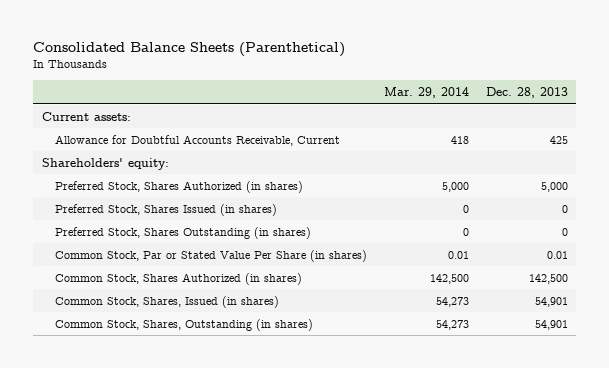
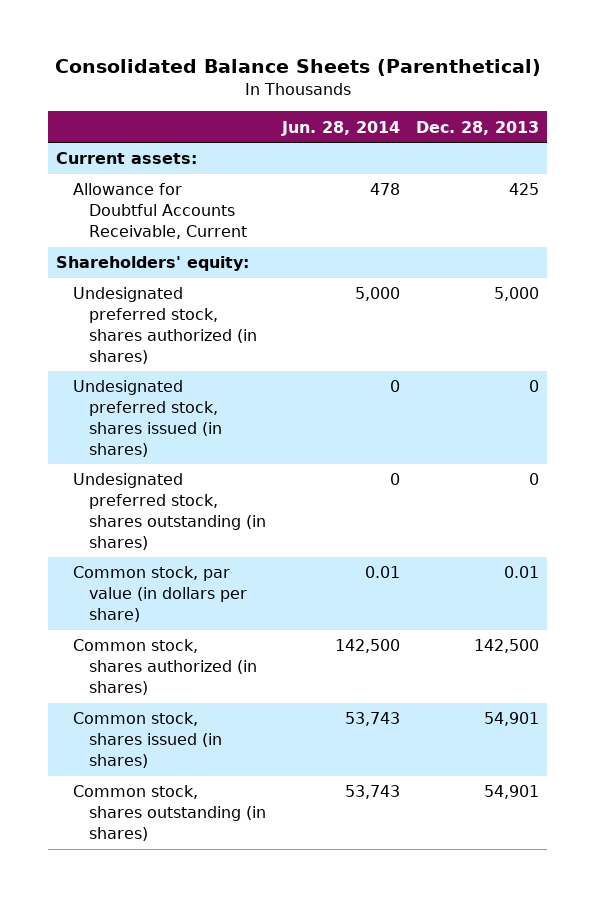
- | Mar. 29, 2014 | Dec. 28, 2013
+ | Jun. 28, 2014 | Dec. 28, 2013
- Preferred Stock, Shares Authorized (in shares) | 5,000 | 5,000
- Preferred Stock, Shares Issued (in shares) | 0 | 0
- Preferred Stock, Shares Outstanding (in shares) | 0 | 0
- Common Stock, Par or Stated Value Per Share (in shares) | 0.01 | 0.01
- Common Stock, Shares Authorized (in shares) | 142,500 | 142,500
- Common Stock, Shares, Issued (in shares) | 54,273 | 54,901
- Common Stock, Shares, Outstanding (in shares) | 54,273 | 54,901
+ Undesignated preferred stock, shares authorized (in shares) | 5,000 | 5,000
+ Undesignated preferred stock, shares issued (in shares) | 0 | 0
+ Undesignated preferred stock, shares outstanding (in shares) | 0 | 0
+ Common stock, par value (in dollars per share) | 0.01 | 0.01
+ Common stock, shares authorized (in shares) | 142,500 | 142,500
+ Common stock, shares issued (in shares) | 53,743 | 54,901
+ Common stock, shares outstanding (in shares) | 53,743 | 54,901

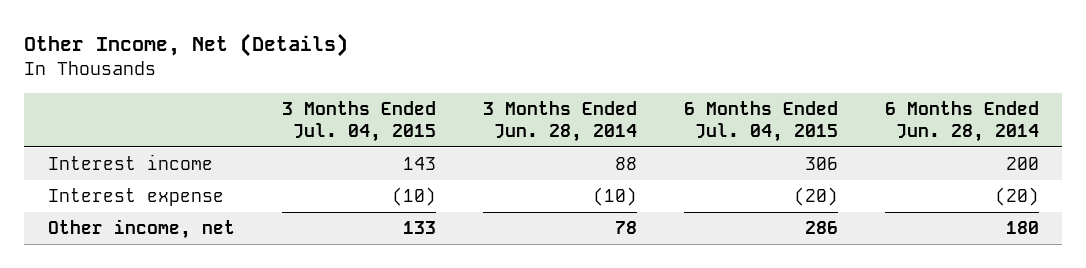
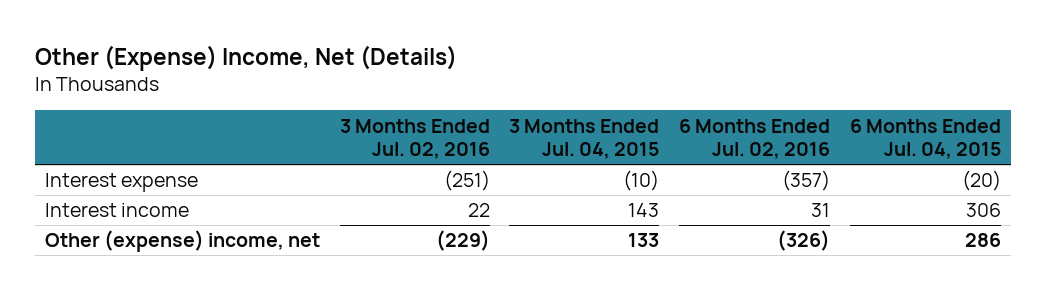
- Other Income, Net (Details)
+ Other (Expense) Income, Net (Details)
- | 3 Months Ended Jul. 04, 2015 | 3 Months Ended Jun. 28, 2014 | 6 Months Ended Jul. 04, 2015 | 6 Months Ended Jun. 28, 2014
+ | 3 Months Ended Jul. 02, 2016 | 3 Months Ended Jul. 04, 2015 | 6 Months Ended Jul. 02, 2016 | 6 Months Ended Jul. 04, 2015
- Other income, net | 133 | 78 | 286 | 180
moved down: Interest income | 22 | 143 | 31 | 306
+ Other (expense) income, net | (229) | 133 | (326) | 286

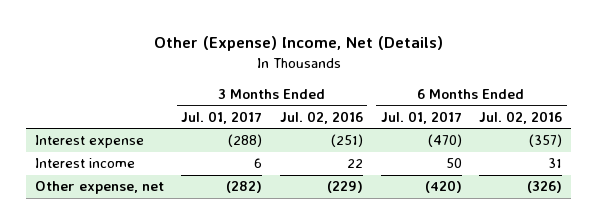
- | 3 Months Ended Jul. 02, 2016 | 3 Months Ended Jul. 04, 2015 | 6 Months Ended Jul. 02, 2016 | 6 Months Ended Jul. 04, 2015
+ | 3 Months Ended Jul. 01, 2017 | 3 Months Ended Jul. 02, 2016 | 6 Months Ended Jul. 01, 2017 | 6 Months Ended Jul. 02, 2016
- Other (expense) income, net | (229) | 133 | (326) | 286
+ Other expense, net | (282) | (229) | (420) | (326)

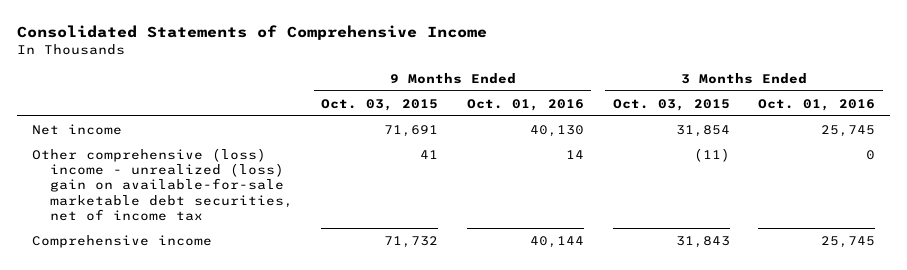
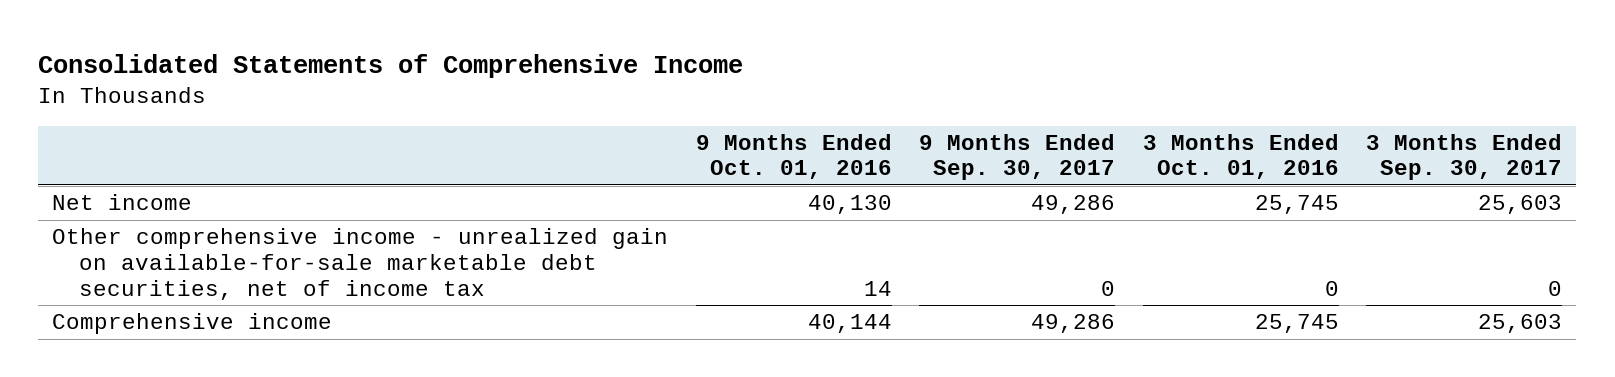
- | 9 Months Ended Oct. 03, 2015 | 9 Months Ended Oct. 01, 2016 | 3 Months Ended Oct. 03, 2015 | 3 Months Ended Oct. 01, 2016
+ | 9 Months Ended Oct. 01, 2016 | 9 Months Ended Sep. 30, 2017 | 3 Months Ended Oct. 01, 2016 | 3 Months Ended Sep. 30, 2017
- Other comprehensive (loss) income - unrealized (loss) gain on available-for-sale marketable debt securities, net of income tax | 41 | 14 | (11) | 0
+ Other comprehensive income - unrealized gain on available-for-sale marketable debt securities, net of income tax | 14 | 0 | 0 | 0

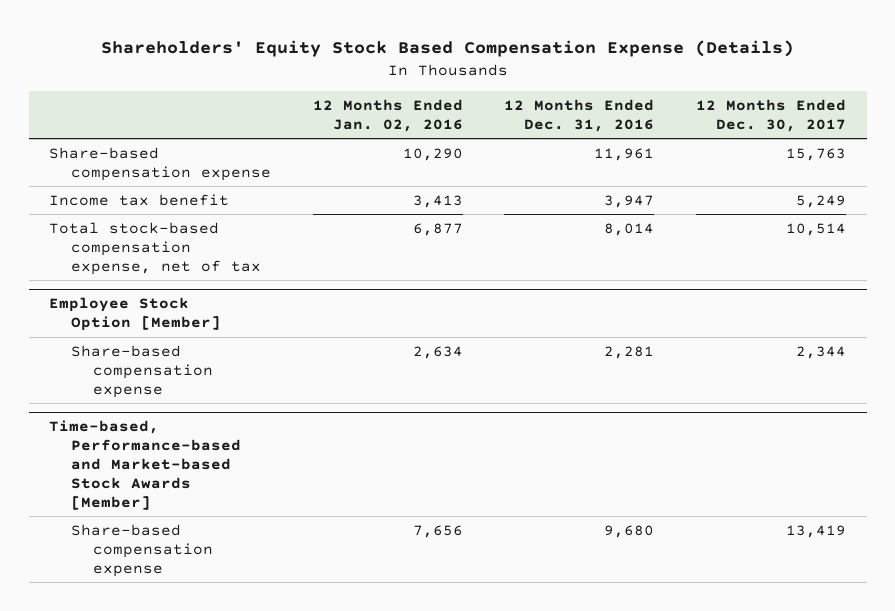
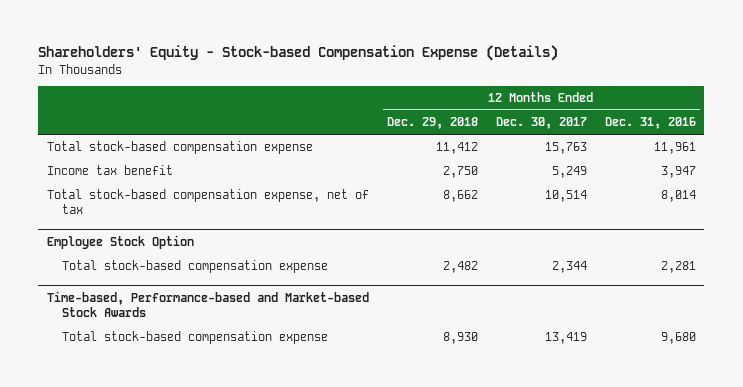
- Shareholders' Equity Stock Based Compensation Expense (Details)
+ Shareholders' Equity - Stock-based Compensation Expense (Details)
- | 12 Months Ended Jan. 02, 2016 | 12 Months Ended Dec. 31, 2016 | 12 Months Ended Dec. 30, 2017
+ | 12 Months Ended Dec. 29, 2018 | 12 Months Ended Dec. 30, 2017 | 12 Months Ended Dec. 31, 2016
- Share-based compensation expense | 10,290 | 11,961 | 15,763
+ Total stock-based compensation expense | 11,412 | 15,763 | 11,961
- Employee Stock Option [Member]
- Share-based compensation expense | 2,634 | 2,281 | 2,344
- Time-based, Performance-based and Market-based Stock Awards [Member]
- Share-based compensation expense | 7,656 | 9,680 | 13,419
+ Employee Stock Option
+ Total stock-based compensation expense | 2,482 | 2,344 | 2,281
+ Time-based, Performance-based and Market-based Stock Awards
+ Total stock-based compensation expense | 8,930 | 13,419 | 9,680

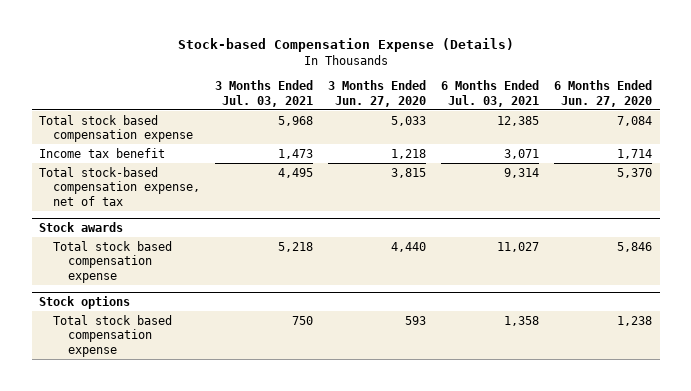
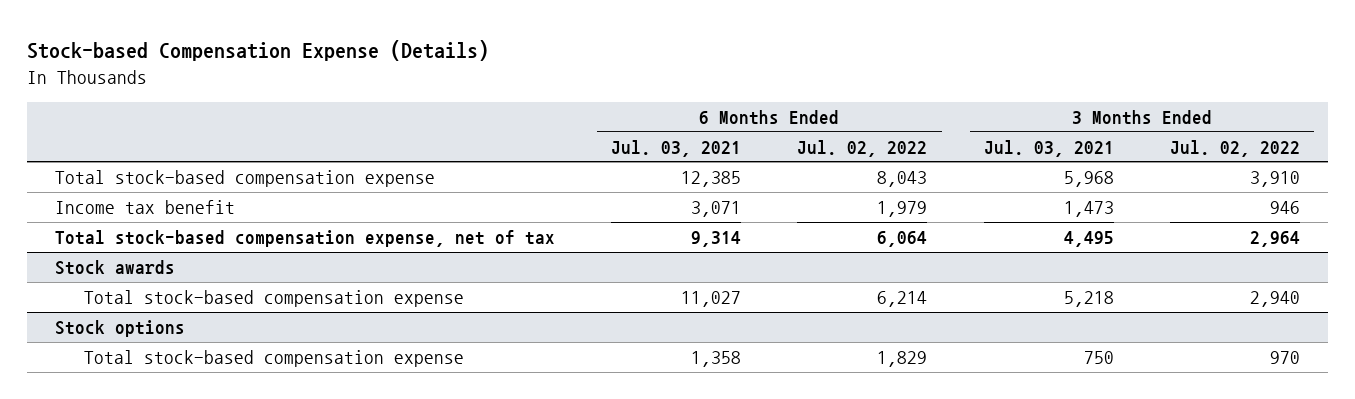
- | 3 Months Ended Jul. 03, 2021 | 3 Months Ended Jun. 27, 2020 | 6 Months Ended Jul. 03, 2021 | 6 Months Ended Jun. 27, 2020
+ | 6 Months Ended Jul. 03, 2021 | 6 Months Ended Jul. 02, 2022 | 3 Months Ended Jul. 03, 2021 | 3 Months Ended Jul. 02, 2022
- Total stock based compensation expense | 5,968 | 5,033 | 12,385 | 7,084
+ Total stock-based compensation expense | 12,385 | 8,043 | 5,968 | 3,910
@ Stock awards
- Total stock based compensation expense | 5,218 | 4,440 | 11,027 | 5,846
+ Total stock-based compensation expense | 11,027 | 6,214 | 5,218 | 2,940
@ Stock options
- Total stock based compensation expense | 750 | 593 | 1,358 | 1,238
+ Total stock-based compensation expense | 1,358 | 1,829 | 750 | 970

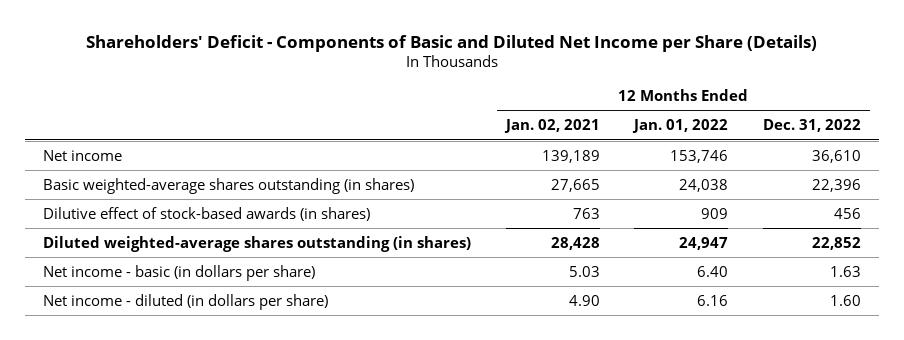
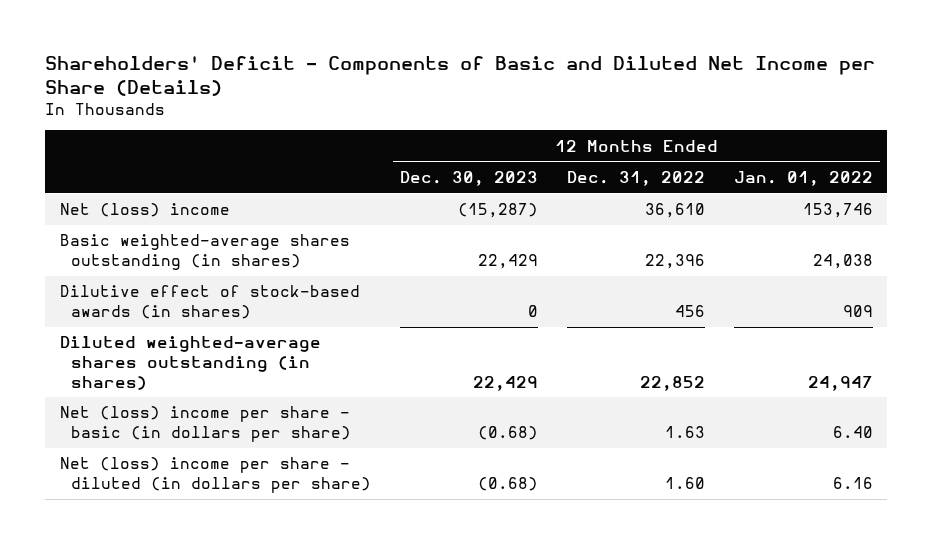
- | 12 Months Ended Jan. 02, 2021 | 12 Months Ended Jan. 01, 2022 | 12 Months Ended Dec. 31, 2022
+ | 12 Months Ended Dec. 30, 2023 | 12 Months Ended Dec. 31, 2022 | 12 Months Ended Jan. 01, 2022
- Net income | 139,189 | 153,746 | 36,610
+ Net (loss) income | (15,287) | 36,610 | 153,746
- Net income - basic (in dollars per share) | 5.03 | 6.40 | 1.63
- Net income - diluted (in dollars per share) | 4.90 | 6.16 | 1.60
+ Net (loss) income per share - basic (in dollars per share) | (0.68) | 1.63 | 6.40
+ Net (loss) income per share - diluted (in dollars per share) | (0.68) | 1.60 | 6.16

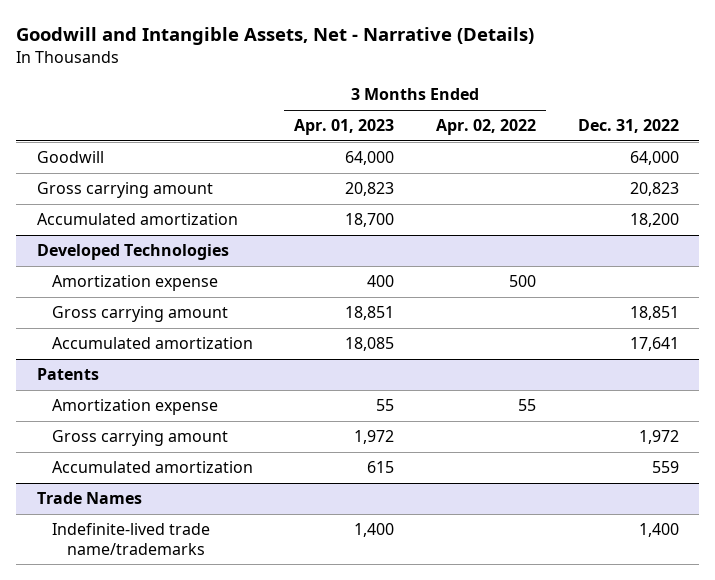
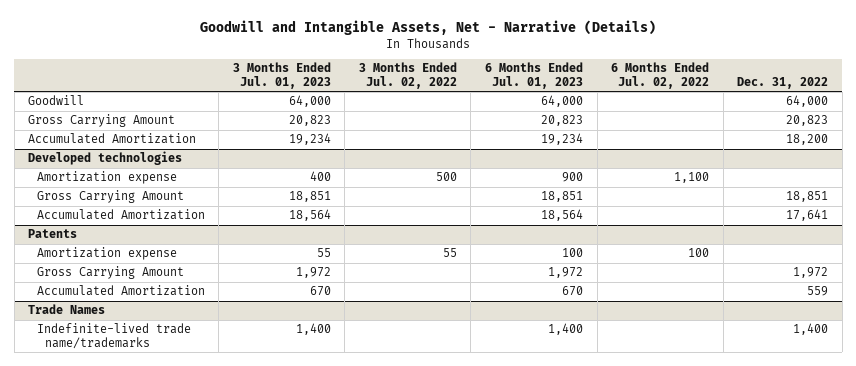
- | 3 Months Ended Apr. 01, 2023 | 3 Months Ended Apr. 02, 2022 | Dec. 31, 2022
+ | 3 Months Ended Jul. 01, 2023 | 3 Months Ended Jul. 02, 2022 | 6 Months Ended Jul. 01, 2023 | 6 Months Ended Jul. 02, 2022 | Dec. 31, 2022
- Gross carrying amount | 20,823 | | 20,823
- Accumulated amortization | 18,700 | | 18,200
- Developed Technologies
+ Gross Carrying Amount | 20,823 | | 20,823 | | 20,823
+ Accumulated Amortization | 19,234 | | 19,234 | | 18,200
+ Developed technologies
- Gross carrying amount | 18,851 | | 18,851
- Accumulated amortization | 18,085 | | 17,641
+ Gross Carrying Amount | 18,851 | | 18,851 | | 18,851
+ Accumulated Amortization | 18,564 | | 18,564 | | 17,641
@ Patents
- Gross carrying amount | 1,972 | | 1,972
- Accumulated amortization | 615 | | 559
+ Gross Carrying Amount | 1,972 | | 1,972 | | 1,972
+ Accumulated Amortization | 670 | | 670 | | 559

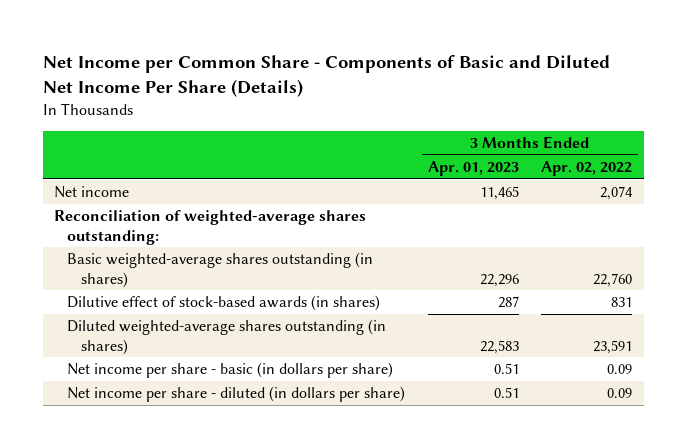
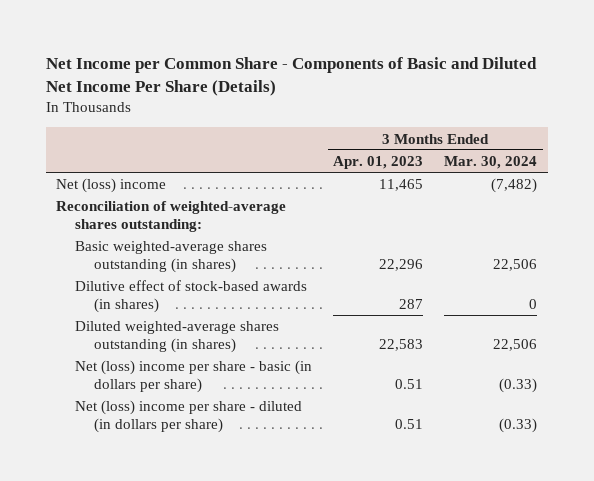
- | 3 Months Ended Apr. 01, 2023 | 3 Months Ended Apr. 02, 2022
+ | 3 Months Ended Apr. 01, 2023 | 3 Months Ended Mar. 30, 2024
- Net income | 11,465 | 2,074
+ Net (loss) income | 11,465 | (7,482)
- Net income per share - basic (in dollars per share) | 0.51 | 0.09
- Net income per share - diluted (in dollars per share) | 0.51 | 0.09
+ Net (loss) income per share - basic (in dollars per share) | 0.51 | (0.33)
+ Net (loss) income per share - diluted (in dollars per share) | 0.51 | (0.33)

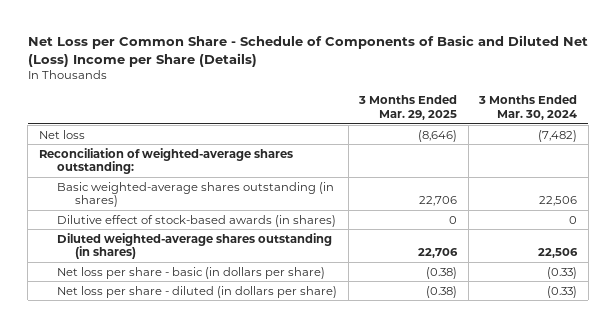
- Net Income per Common Share - Components of Basic and Diluted Net Income Per Share (Details)
+ Net Loss per Common Share - Schedule of Components of Basic and Diluted Net (Loss) Income per Share (Details)
- | 3 Months Ended Apr. 01, 2023 | 3 Months Ended Mar. 30, 2024
+ | 3 Months Ended Mar. 29, 2025 | 3 Months Ended Mar. 30, 2024
- Net (loss) income | 11,465 | (7,482)
+ Net loss | (8,646) | (7,482)
- Net (loss) income per share - basic (in dollars per share) | 0.51 | (0.33)
- Net (loss) income per share - diluted (in dollars per share) | 0.51 | (0.33)
+ Net loss per share - basic (in dollars per share) | (0.38) | (0.33)
+ Net loss per share - diluted (in dollars per share) | (0.38) | (0.33)

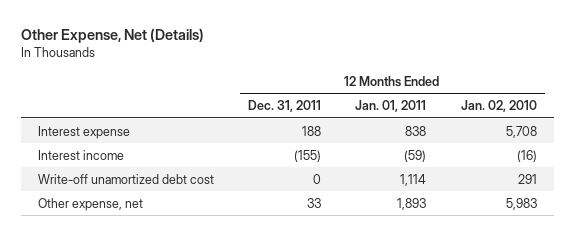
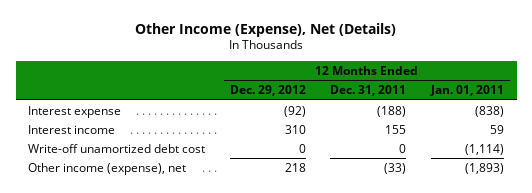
- Other Expense, Net (Details)
+ Other Income (Expense), Net (Details)
- | 12 Months Ended Dec. 31, 2011 | 12 Months Ended Jan. 01, 2011 | 12 Months Ended Jan. 02, 2010
+ | 12 Months Ended Dec. 29, 2012 | 12 Months Ended Dec. 31, 2011 | 12 Months Ended Jan. 01, 2011
- Interest expense | 188 | 838 | 5,708
- Interest income | (155) | (59) | (16)
- Write-off unamortized debt cost | 0 | 1,114 | 291
- Other expense, net | 33 | 1,893 | 5,983
+ Interest expense | (92) | (188) | (838)
+ Interest income | 310 | 155 | 59
+ Write-off unamortized debt cost | 0 | 0 | (1,114)
+ Other income (expense), net | 218 | (33) | (1,893)

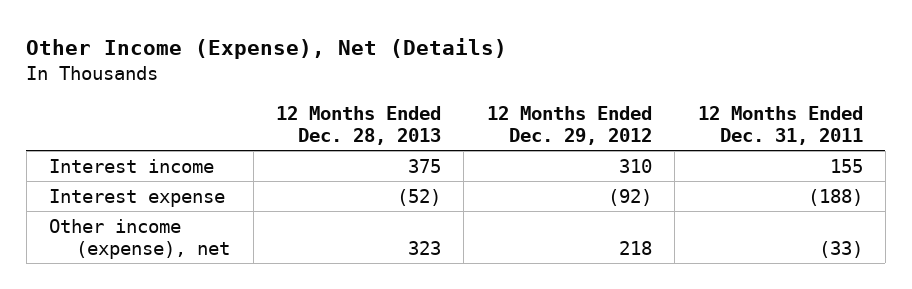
- | 12 Months Ended Dec. 29, 2012 | 12 Months Ended Dec. 31, 2011 | 12 Months Ended Jan. 01, 2011
+ | 12 Months Ended Dec. 28, 2013 | 12 Months Ended Dec. 29, 2012 | 12 Months Ended Dec. 31, 2011
- Write-off unamortized debt cost | 0 | 0 | (1,114)
moved down: Interest expense | (52) | (92) | (188)

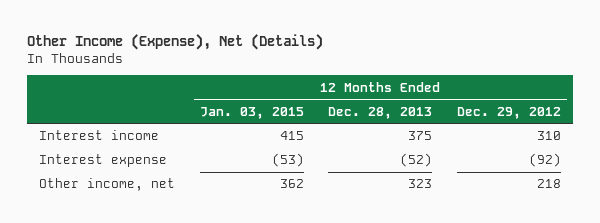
- | 12 Months Ended Dec. 28, 2013 | 12 Months Ended Dec. 29, 2012 | 12 Months Ended Dec. 31, 2011
+ | 12 Months Ended Jan. 03, 2015 | 12 Months Ended Dec. 28, 2013 | 12 Months Ended Dec. 29, 2012
- Other income (expense), net | 323 | 218 | (33)
+ Other income, net | 362 | 323 | 218

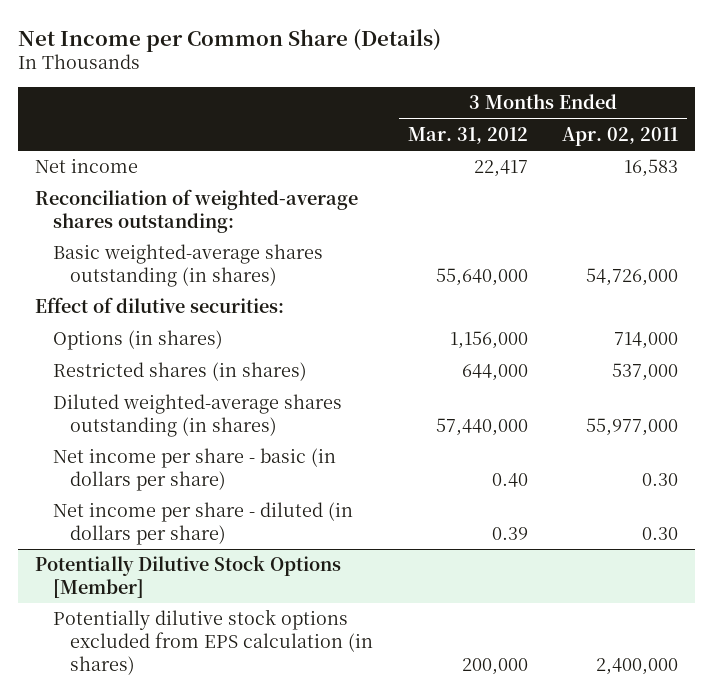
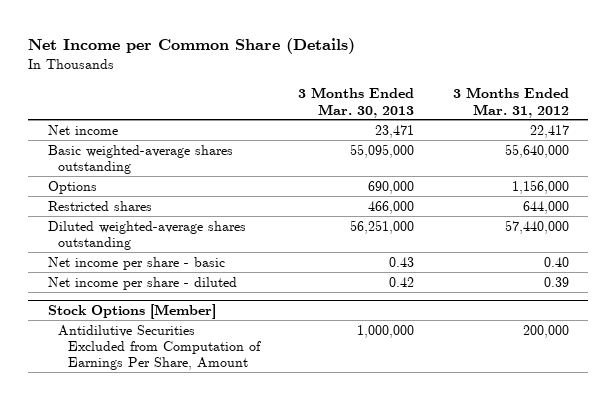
- | 3 Months Ended Mar. 31, 2012 | 3 Months Ended Apr. 02, 2011
+ | 3 Months Ended Mar. 30, 2013 | 3 Months Ended Mar. 31, 2012
- Reconciliation of weighted-average shares outstanding:
- Basic weighted-average shares outstanding (in shares) | 55,640,000 | 54,726,000
- Effect of dilutive securities:
- Options (in shares) | 1,156,000 | 714,000
- Restricted shares (in shares) | 644,000 | 537,000
- Diluted weighted-average shares outstanding (in shares) | 57,440,000 | 55,977,000
- Net income per share - basic (in dollars per share) | 0.40 | 0.30
- Net income per share - diluted (in dollars per share) | 0.39 | 0.30
- Potentially Dilutive Stock Options [Member]
- Potentially dilutive stock options excluded from EPS calculation (in shares) | 200,000 | 2,400,000
+ Basic weighted-average shares outstanding | 55,095,000 | 55,640,000
+ Options | 690,000 | 1,156,000
+ Restricted shares | 466,000 | 644,000
+ Diluted weighted-average shares outstanding | 56,251,000 | 57,440,000
+ Net income per share - basic | 0.43 | 0.40
+ Net income per share - diluted | 0.42 | 0.39
+ Stock Options [Member]
+ Antidilutive Securities Excluded from Computation of Earnings Per Share, Amount | 1,000,000 | 200,000

